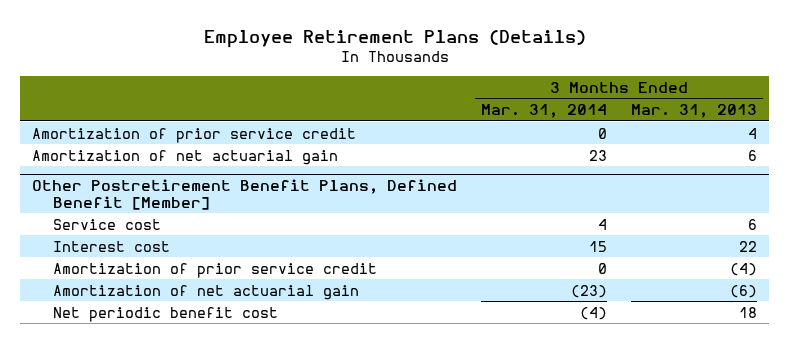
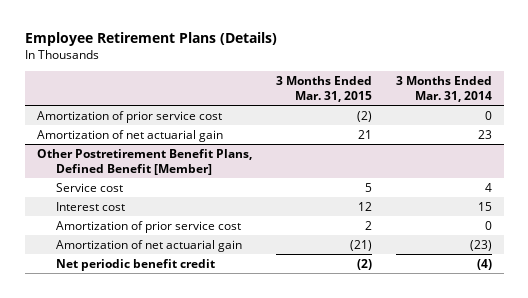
- | 3 Months Ended Mar. 31, 2014 | 3 Months Ended Mar. 31, 2013
+ | 3 Months Ended Mar. 31, 2015 | 3 Months Ended Mar. 31, 2014
- Amortization of prior service credit | 0 | 4
+ Amortization of prior service cost | (2) | 0
@ Other Postretirement Benefit Plans, Defined Benefit [Member]
- Amortization of prior service credit | 0 | (4)
+ Amortization of prior service cost | 2 | 0
- Net periodic benefit cost | (4) | 18
+ Net periodic benefit credit | (2) | (4)

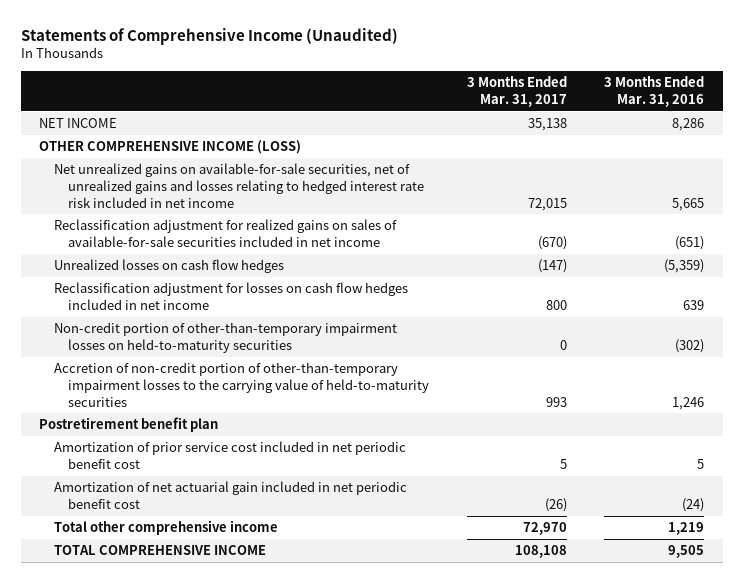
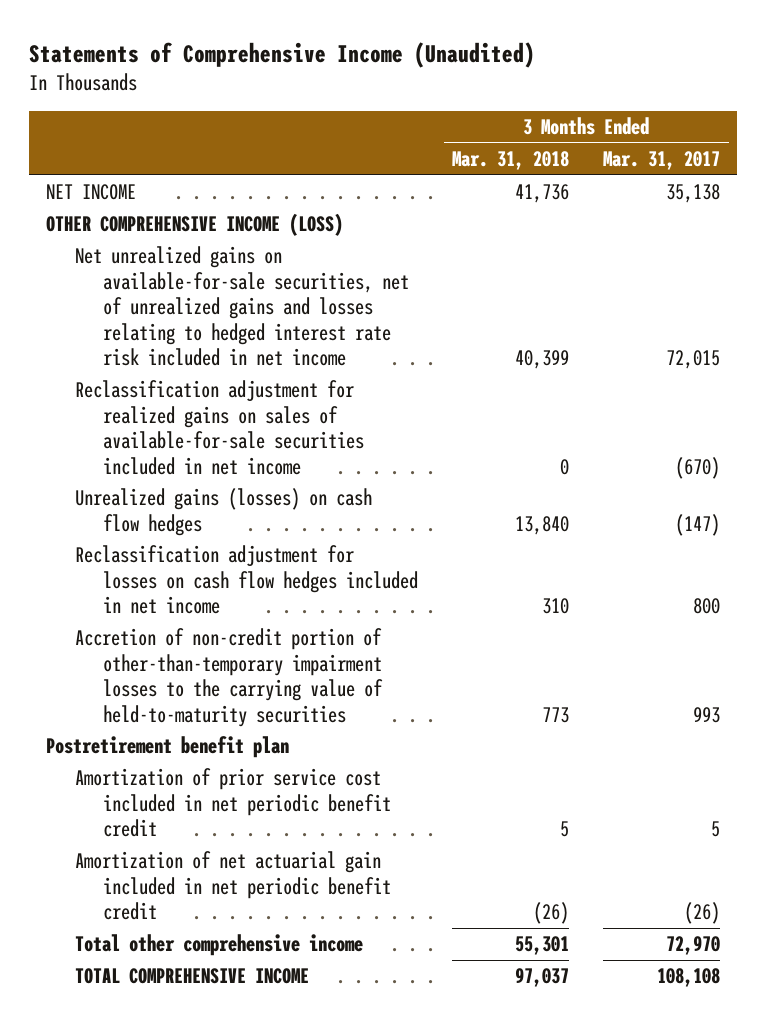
- | 3 Months Ended Mar. 31, 2017 | 3 Months Ended Mar. 31, 2016
+ | 3 Months Ended Mar. 31, 2018 | 3 Months Ended Mar. 31, 2017
- Unrealized losses on cash flow hedges | (147) | (5,359)
+ Unrealized gains (losses) on cash flow hedges | 13,840 | (147)
- Non-credit portion of other-than-temporary impairment losses on held-to-maturity securities | 0 | (302)
- Amortization of prior service cost included in net periodic benefit cost | 5 | 5
- Amortization of net actuarial gain included in net periodic benefit cost | (26) | (24)
+ Amortization of prior service cost included in net periodic benefit credit | 5 | 5
+ Amortization of net actuarial gain included in net periodic benefit credit | (26) | (26)

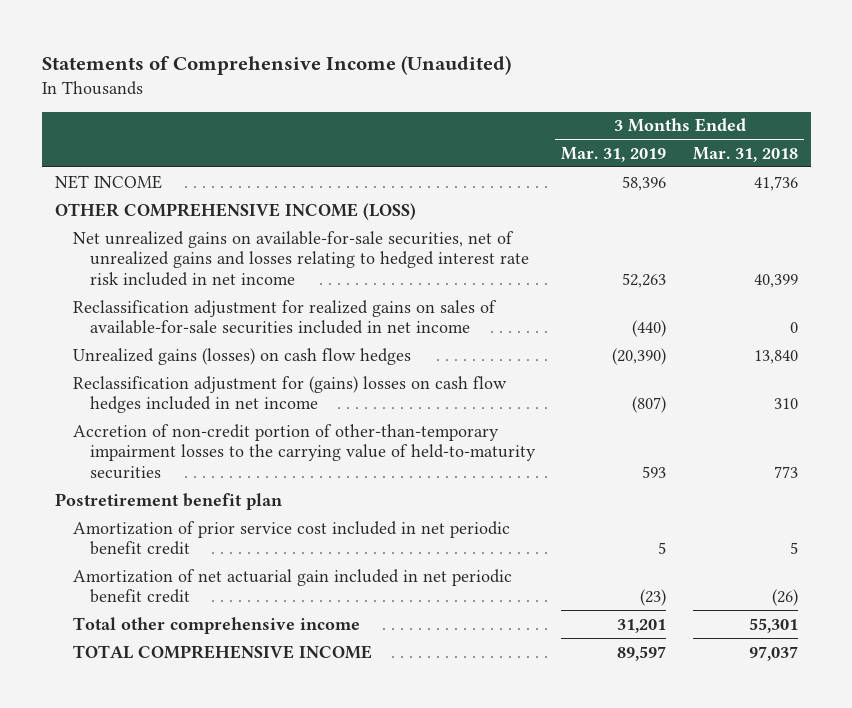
- | 3 Months Ended Mar. 31, 2018 | 3 Months Ended Mar. 31, 2017
+ | 3 Months Ended Mar. 31, 2019 | 3 Months Ended Mar. 31, 2018
- Reclassification adjustment for losses on cash flow hedges included in net income | 310 | 800
+ Reclassification adjustment for (gains) losses on cash flow hedges included in net income | (807) | 310

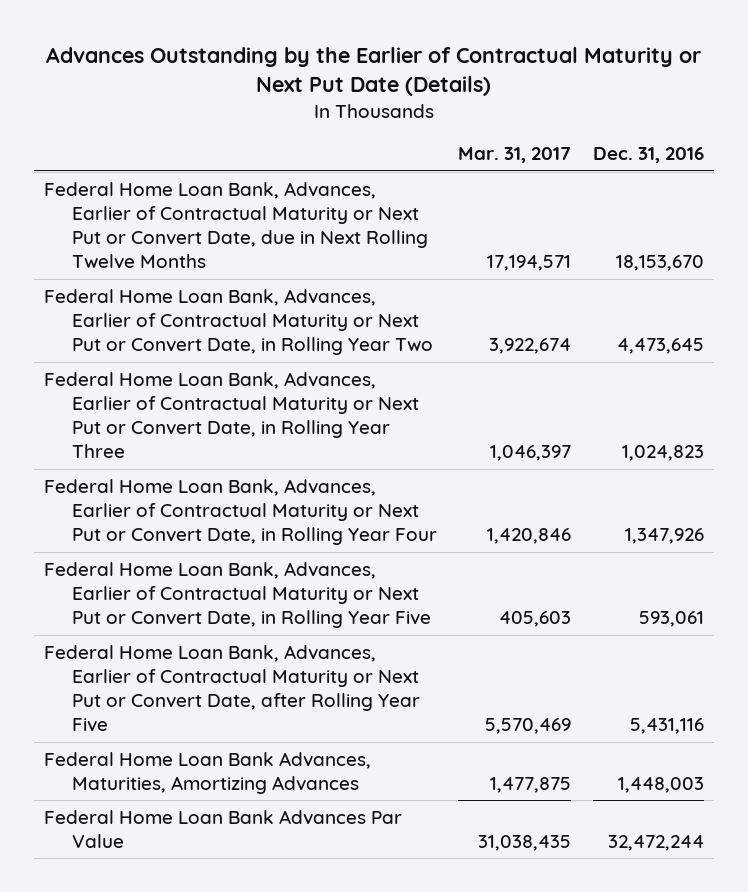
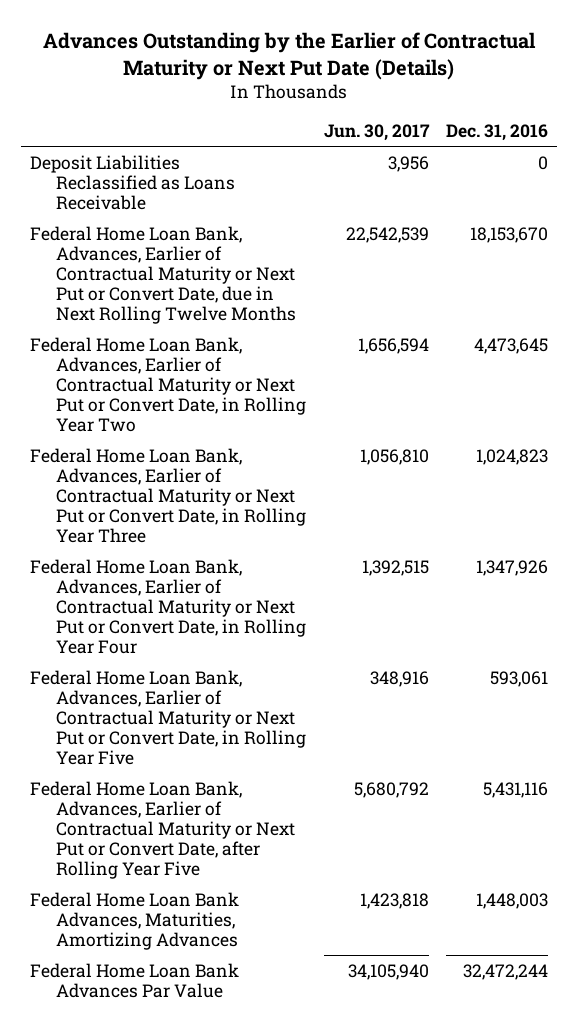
- | Mar. 31, 2017 | Dec. 31, 2016
+ | Jun. 30, 2017 | Dec. 31, 2016
+ Deposit Liabilities Reclassified as Loans Receivable | 3,956 | 0

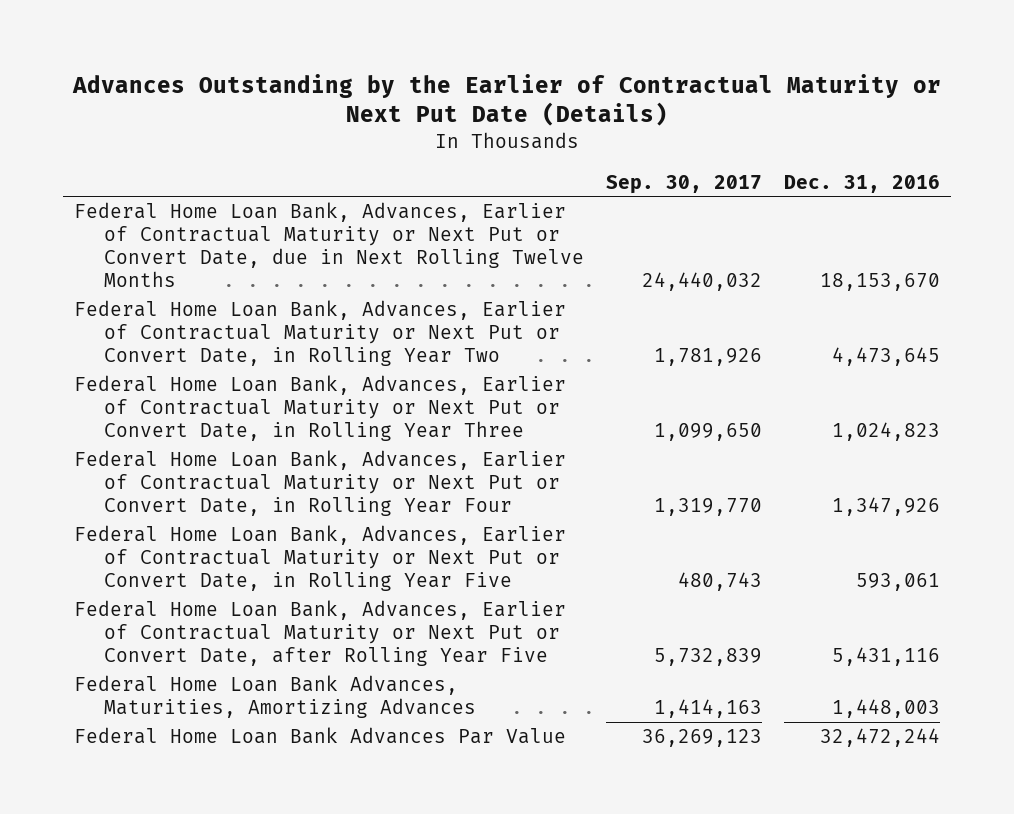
- | Jun. 30, 2017 | Dec. 31, 2016
+ | Sep. 30, 2017 | Dec. 31, 2016
- Deposit Liabilities Reclassified as Loans Receivable | 3,956 | 0

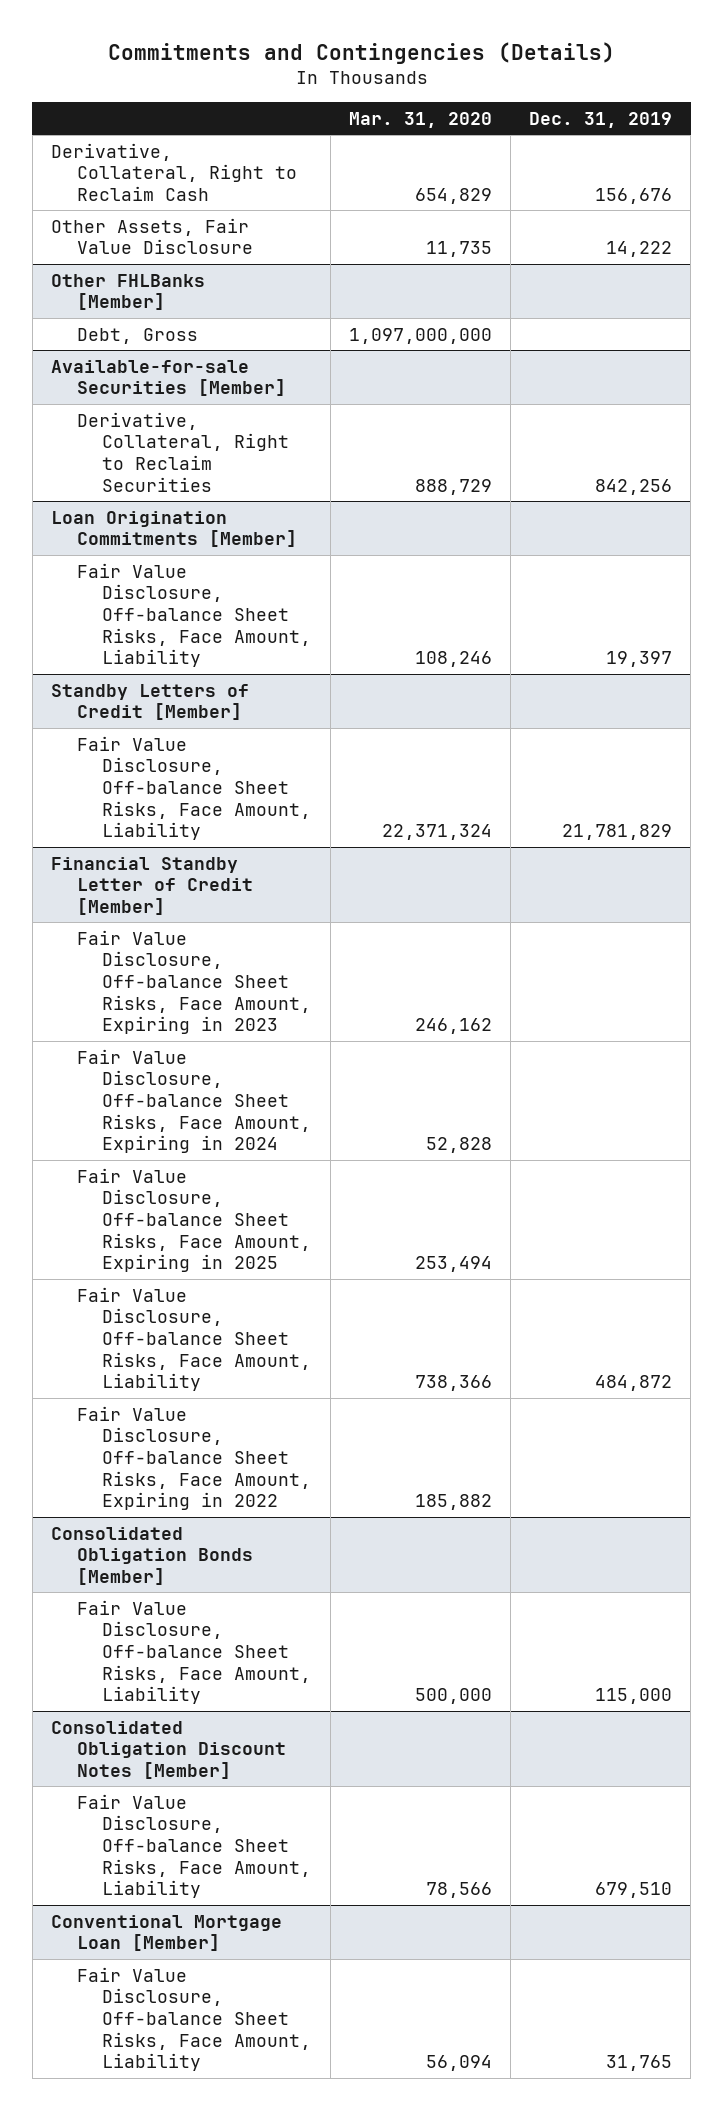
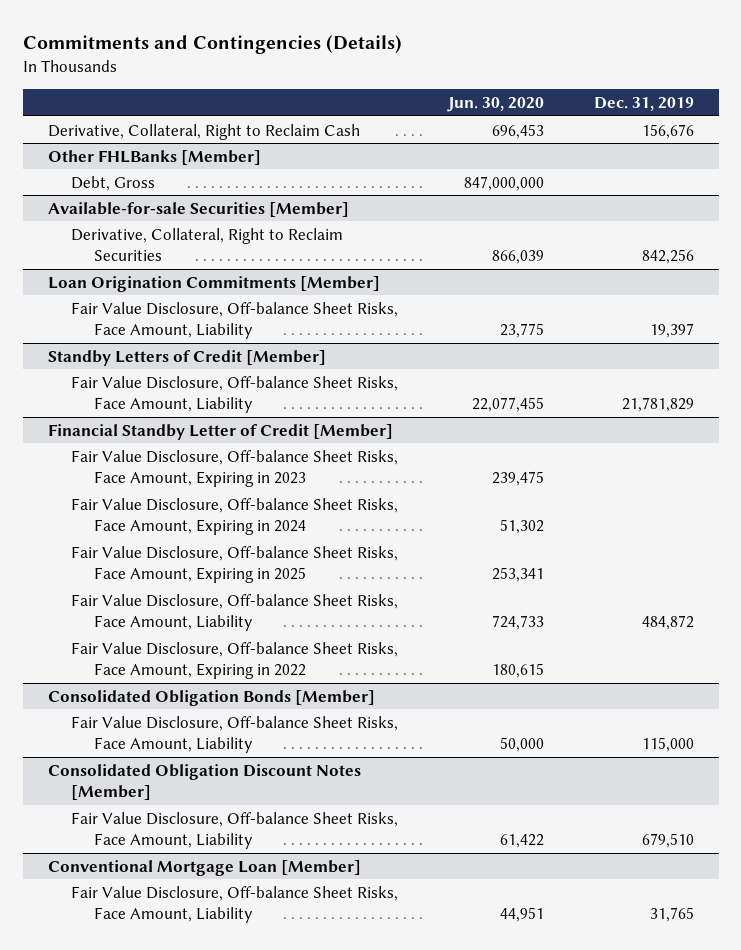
- | Mar. 31, 2020 | Dec. 31, 2019
+ | Jun. 30, 2020 | Dec. 31, 2019
- Other Assets, Fair Value Disclosure | 11,735 | 14,222

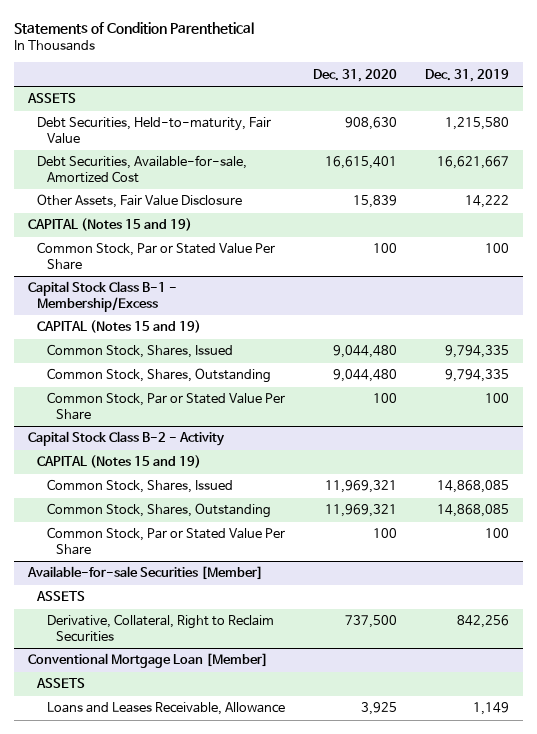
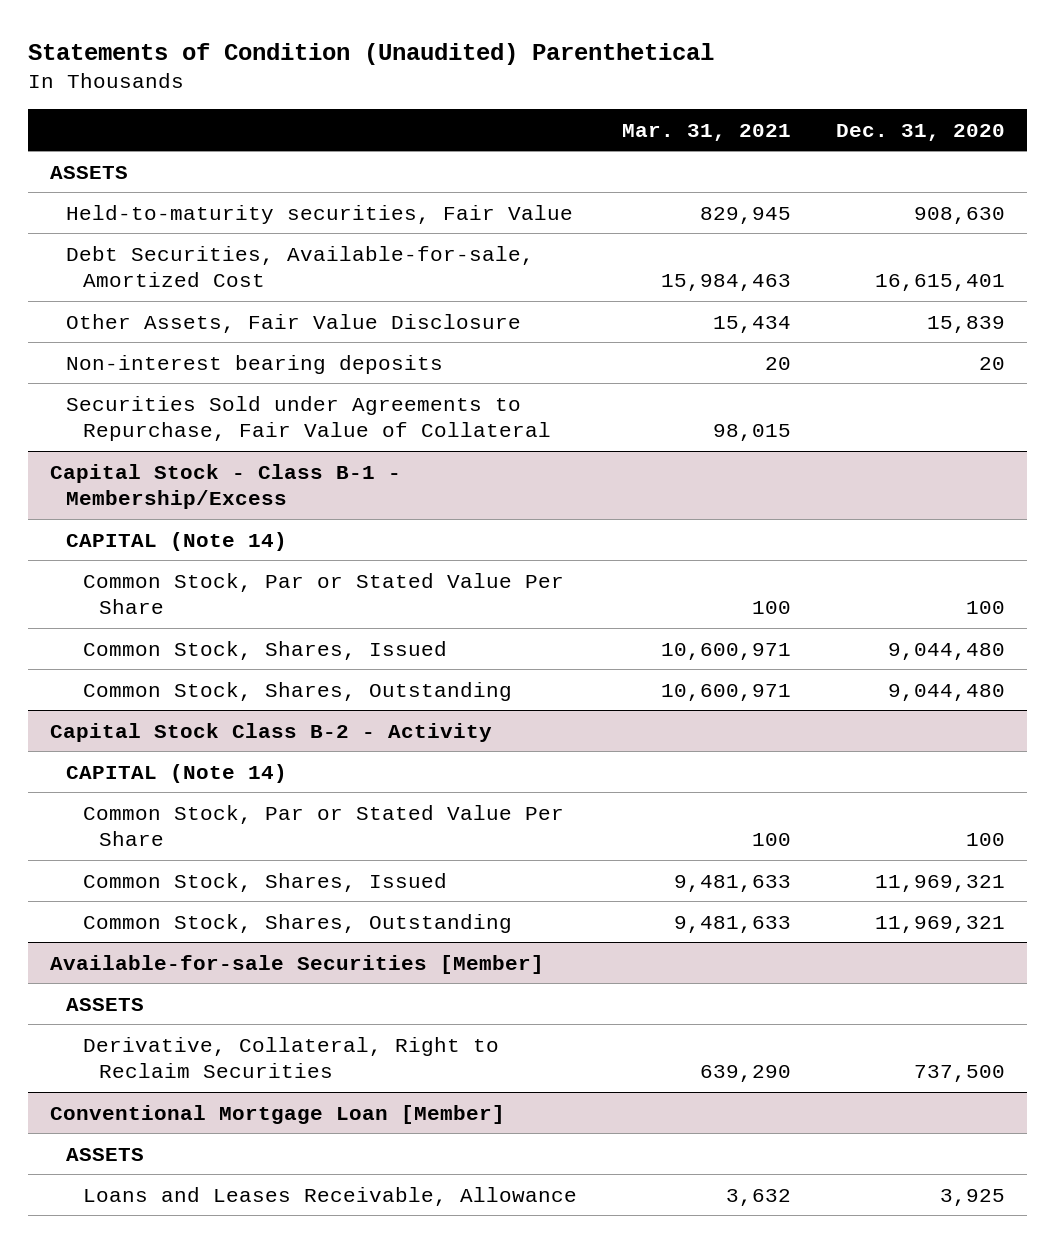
- Statements of Condition Parenthetical
+ Statements of Condition (Unaudited) Parenthetical
- | Dec. 31, 2020 | Dec. 31, 2019
+ | Mar. 31, 2021 | Dec. 31, 2020
- Debt Securities, Held-to-maturity, Fair Value | 908,630 | 1,215,580
+ Held-to-maturity securities, Fair Value | 829,945 | 908,630
- CAPITAL (Notes 15 and 19)
+ Non-interest bearing deposits | 20 | 20
+ Securities Sold under Agreements to Repurchase, Fair Value of Collateral | 98,015 |
+ Capital Stock - Class B-1 - Membership/Excess
+ CAPITAL (Note 14)
- Capital Stock Class B-1 - Membership/Excess
- CAPITAL (Notes 15 and 19)
- Common Stock, Par or Stated Value Per Share | 100 | 100
@ Capital Stock Class B-2 - Activity
- CAPITAL (Notes 15 and 19)
+ CAPITAL (Note 14)
moved up: Common Stock, Par or Stated Value Per Share | 100 | 100

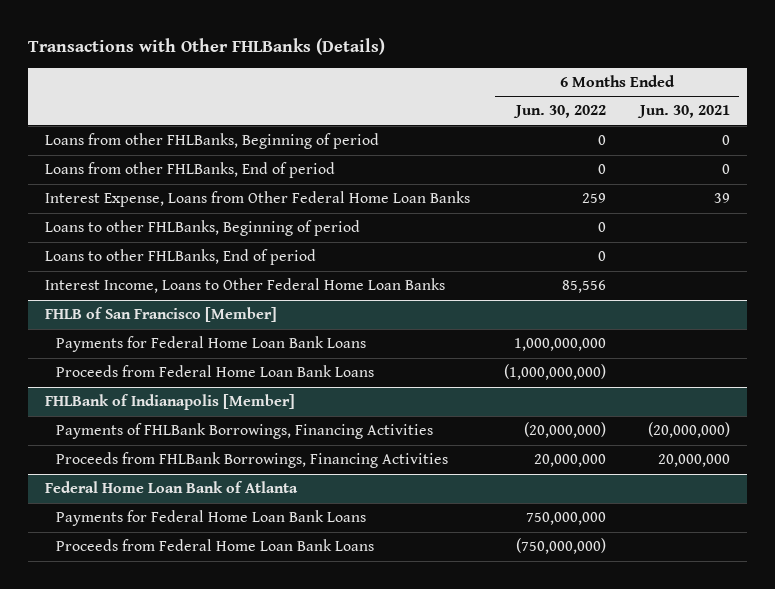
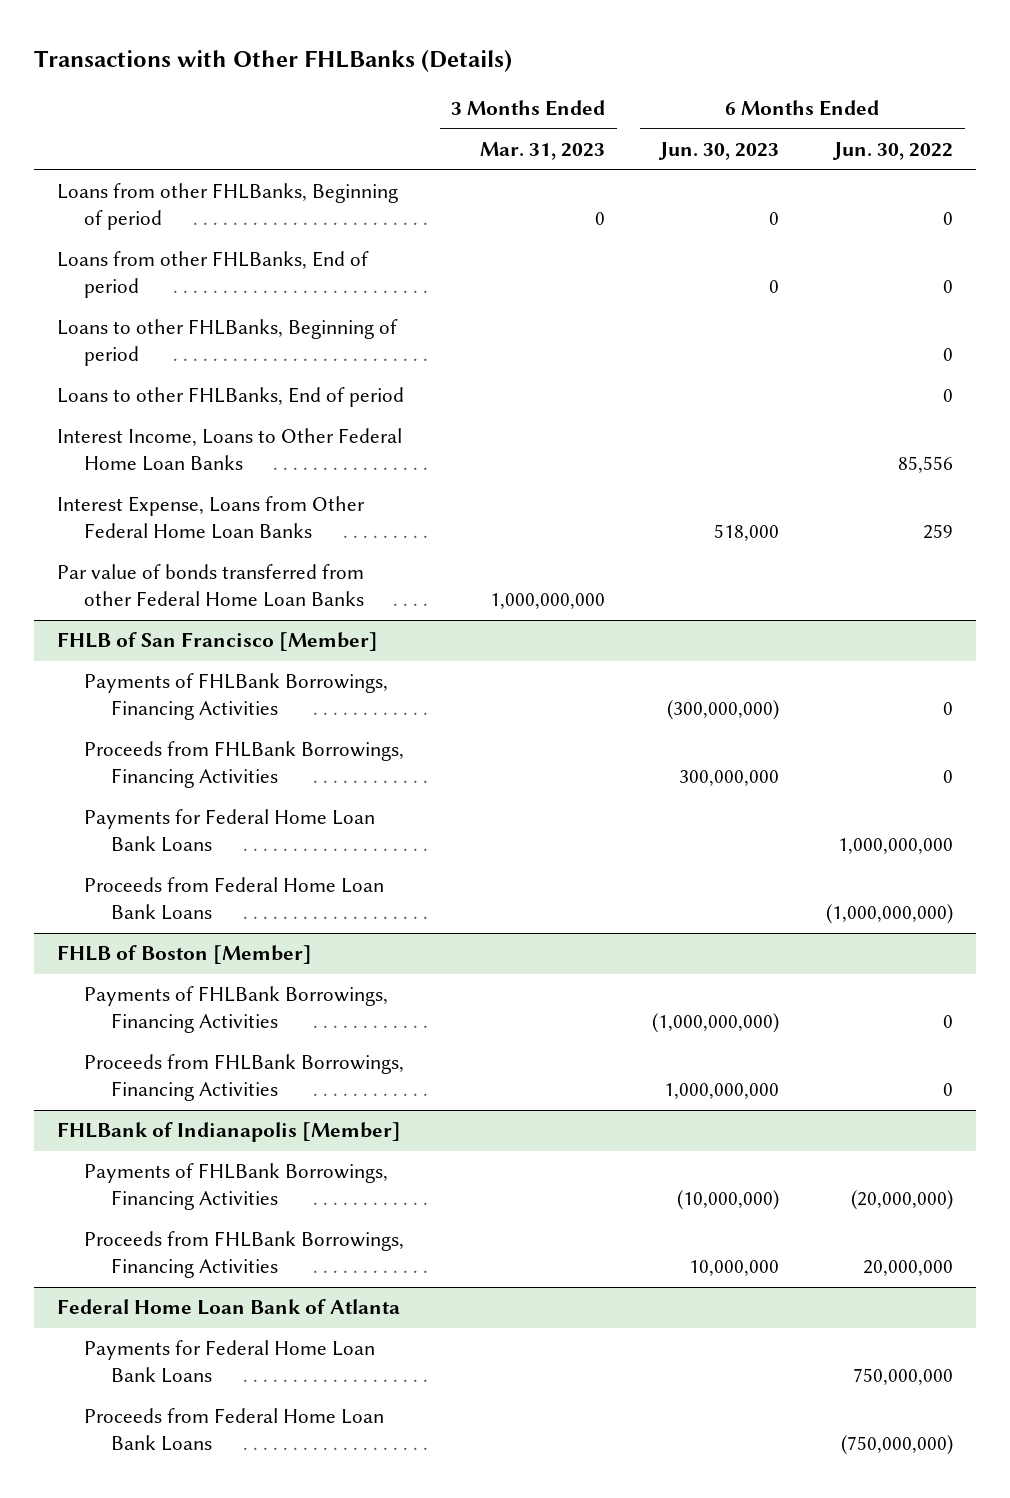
- | 6 Months Ended Jun. 30, 2022 | 6 Months Ended Jun. 30, 2021
+ | 3 Months Ended Mar. 31, 2023 | 6 Months Ended Jun. 30, 2023 | 6 Months Ended Jun. 30, 2022
moved down: Interest Expense, Loans from Other Federal Home Loan Banks | | 518,000 | 259
+ Par value of bonds transferred from other Federal Home Loan Banks | 1,000,000,000 | |
@ FHLB of San Francisco [Member]
+ Payments of FHLBank Borrowings, Financing Activities | | (300,000,000) | 0
+ Proceeds from FHLBank Borrowings, Financing Activities | | 300,000,000 | 0
+ FHLB of Boston [Member]
+ Payments of FHLBank Borrowings, Financing Activities | | (1,000,000,000) | 0
+ Proceeds from FHLBank Borrowings, Financing Activities | | 1,000,000,000 | 0

